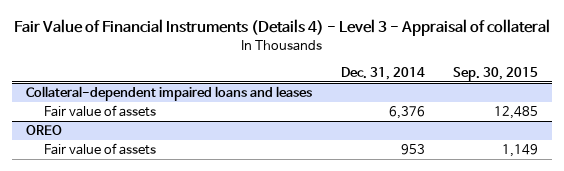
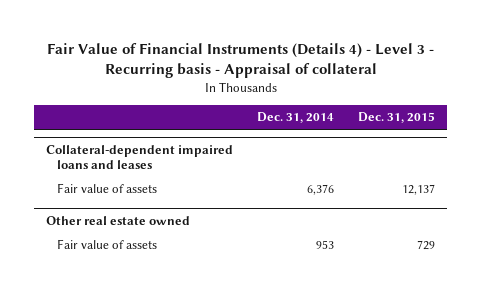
- Fair Value of Financial Instruments (Details 4) - Level 3 - Appraisal of collateral
+ Fair Value of Financial Instruments (Details 4) - Level 3 - Recurring basis - Appraisal of collateral
- | Dec. 31, 2014 | Sep. 30, 2015
+ | Dec. 31, 2014 | Dec. 31, 2015
- OREO
+ Other real estate owned

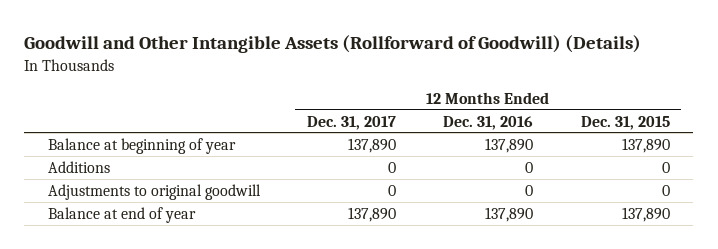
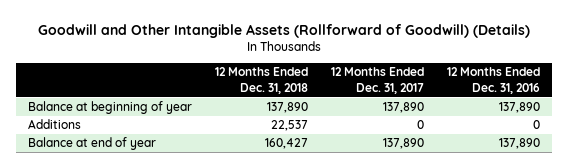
- | 12 Months Ended Dec. 31, 2017 | 12 Months Ended Dec. 31, 2016 | 12 Months Ended Dec. 31, 2015
+ | 12 Months Ended Dec. 31, 2018 | 12 Months Ended Dec. 31, 2017 | 12 Months Ended Dec. 31, 2016
- Adjustments to original goodwill | 0 | 0 | 0

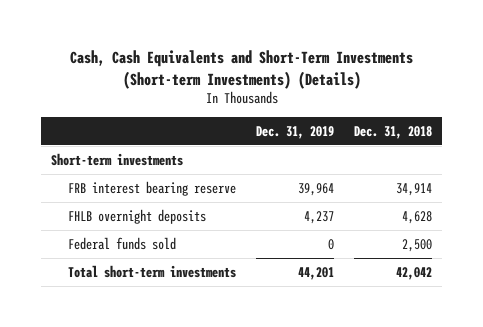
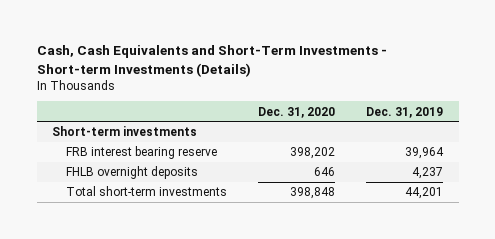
- Cash, Cash Equivalents and Short-Term Investments (Short-term Investments) (Details)
+ Cash, Cash Equivalents and Short-Term Investments - Short-term Investments (Details)
- | Dec. 31, 2019 | Dec. 31, 2018
+ | Dec. 31, 2020 | Dec. 31, 2019
- Federal funds sold | 0 | 2,500

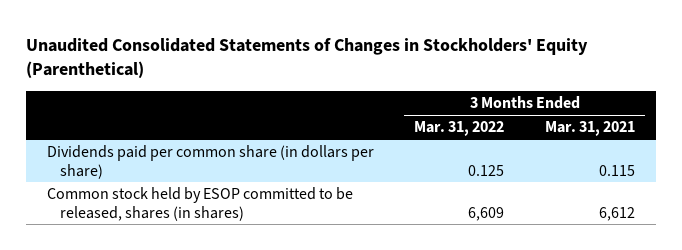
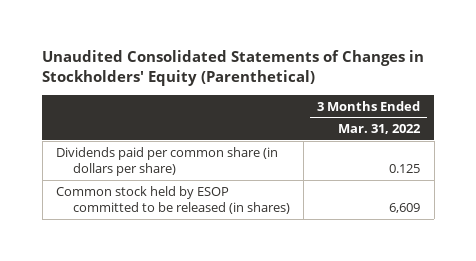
- | 3 Months Ended Mar. 31, 2022 | 3 Months Ended Mar. 31, 2021
+ | 3 Months Ended Mar. 31, 2022
- Common stock held by ESOP committed to be released, shares (in shares) | 6,609 | 6,612
+ Common stock held by ESOP committed to be released (in shares) | 6,609

